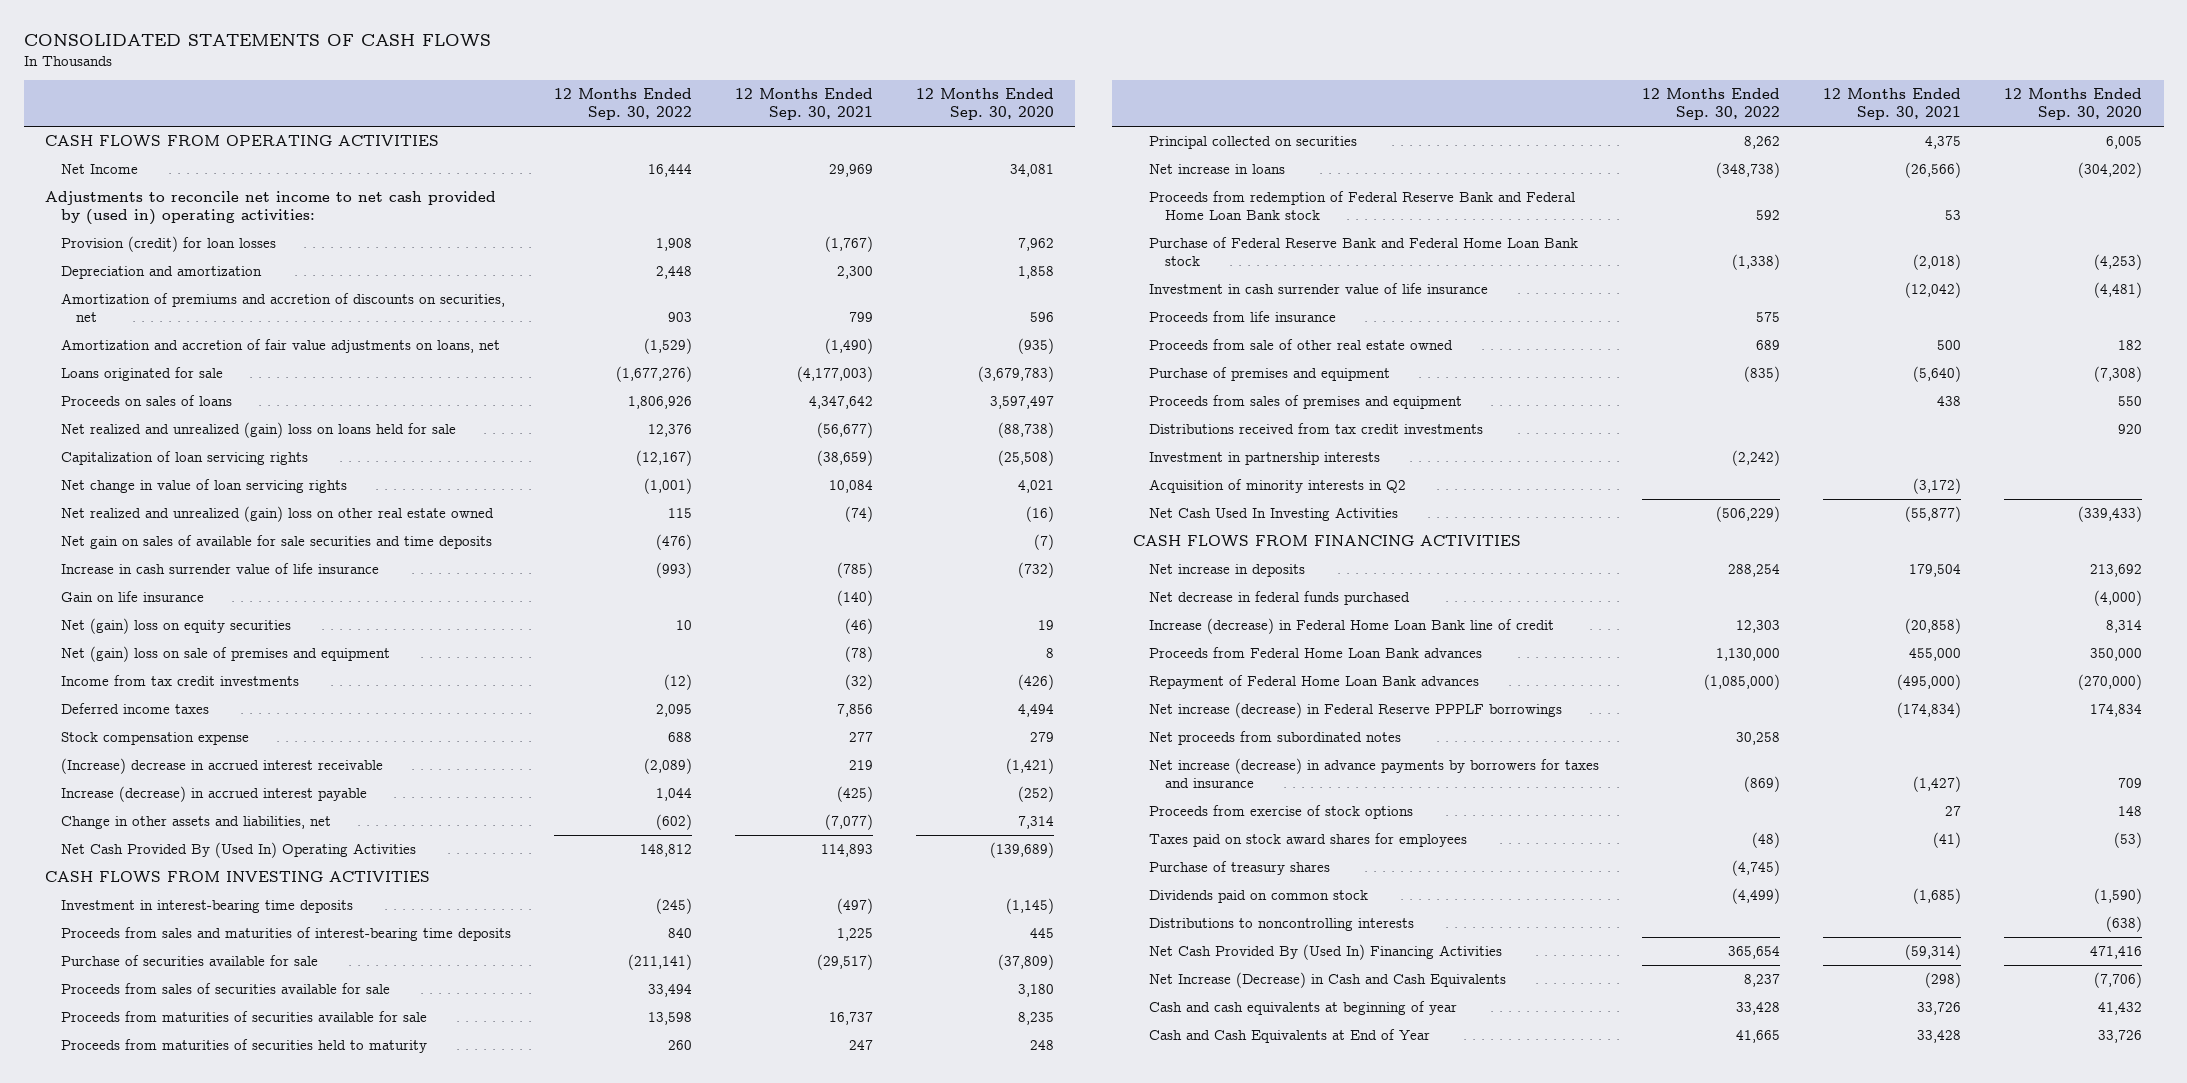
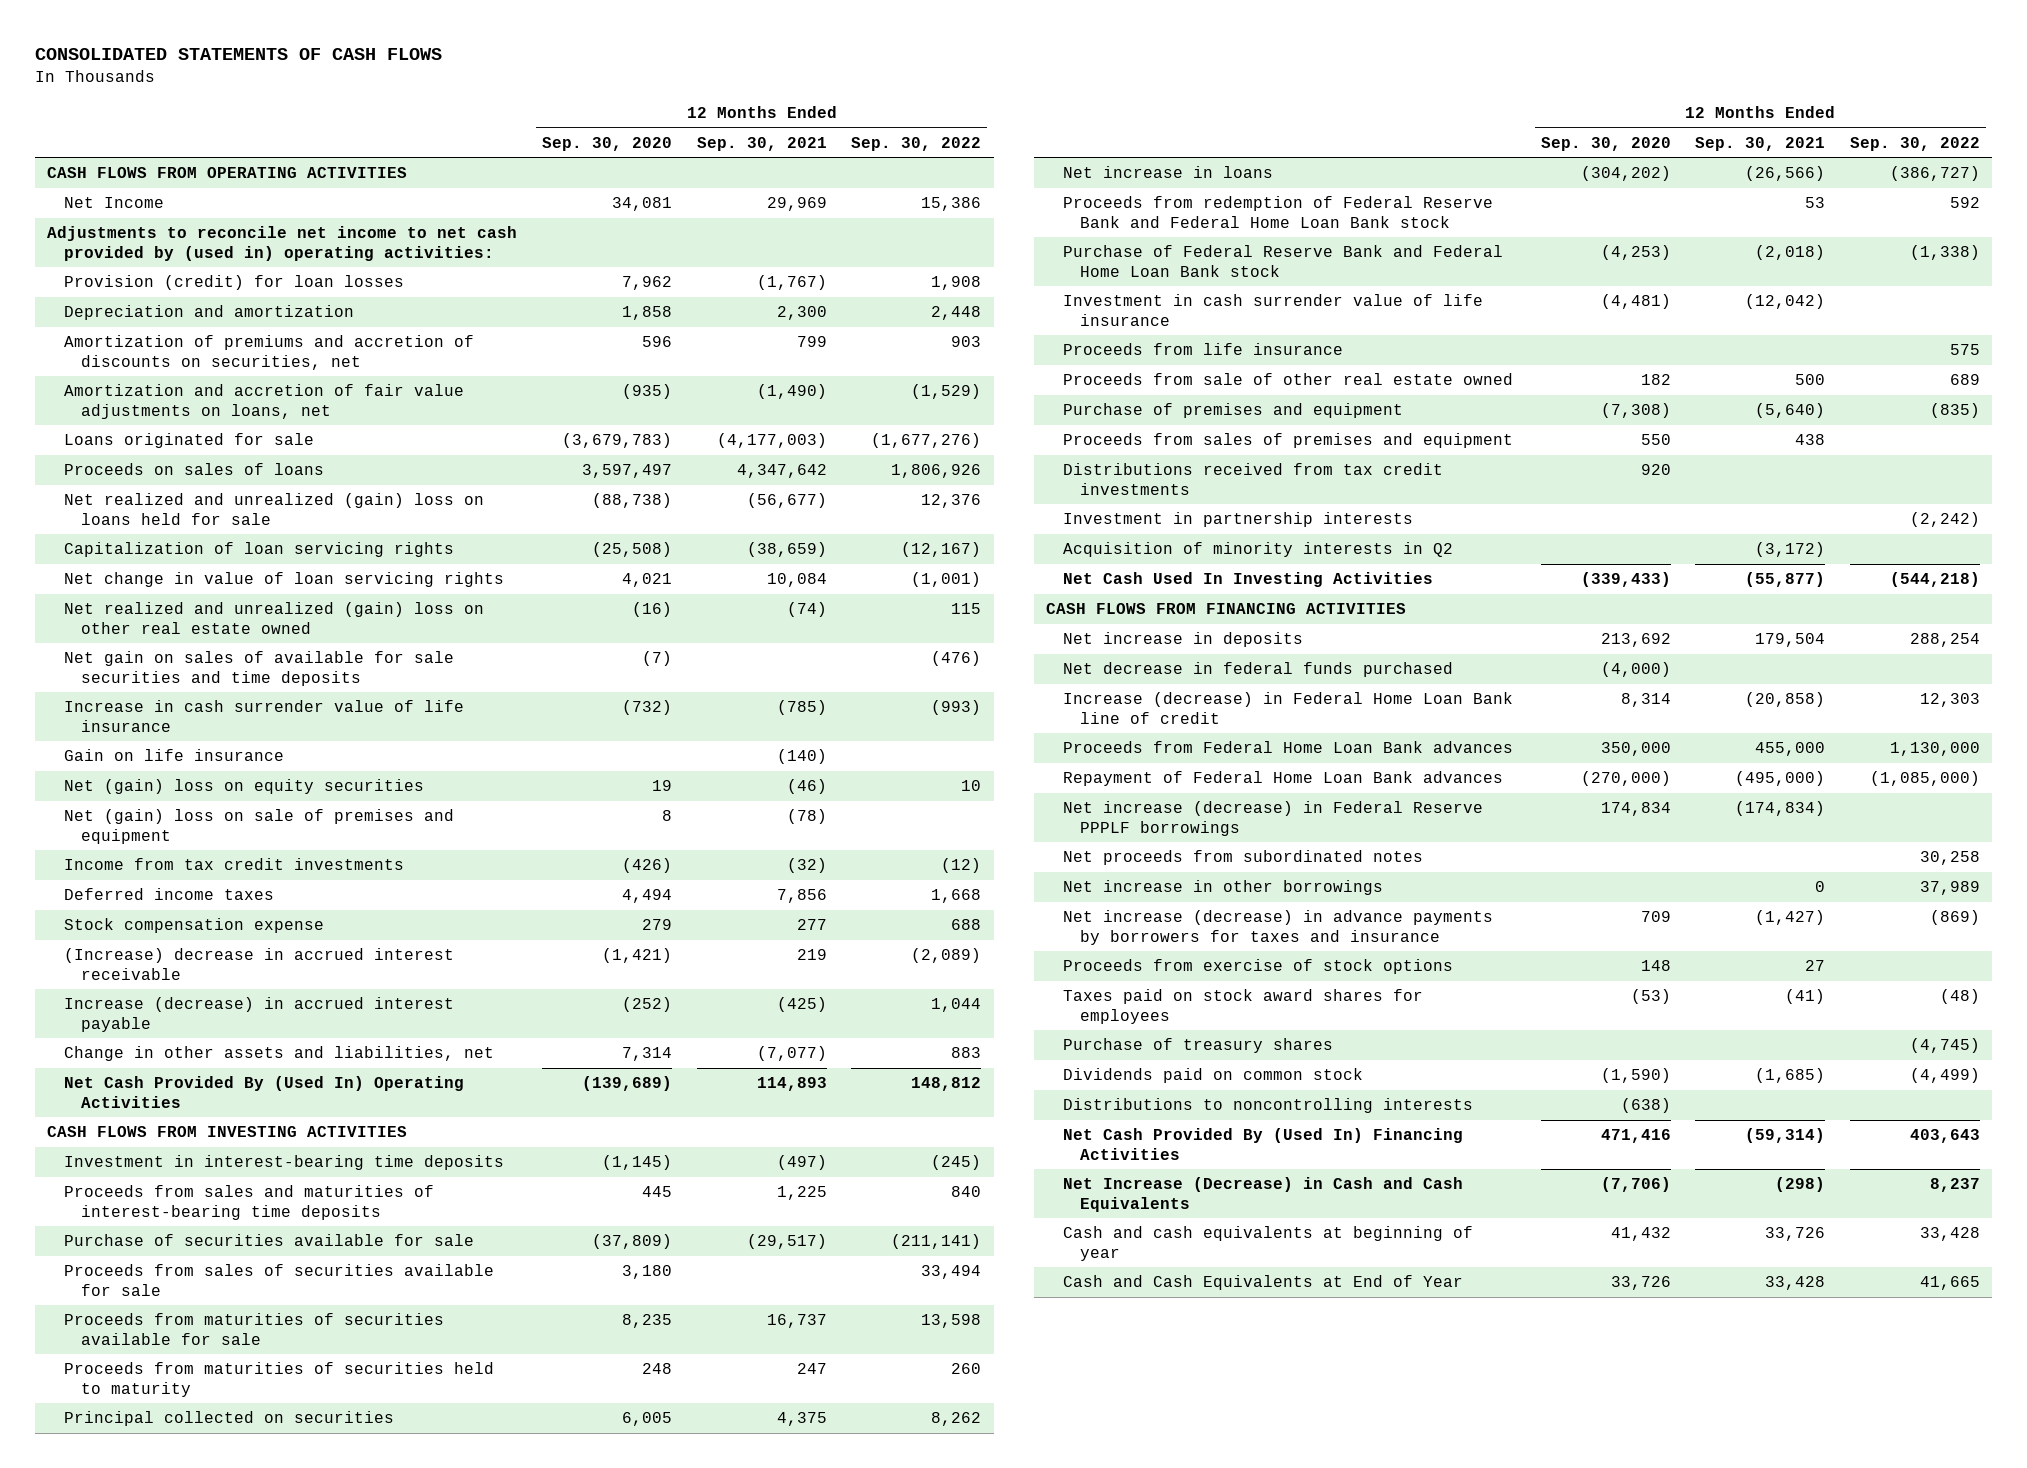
- | 12 Months Ended Sep. 30, 2022 | 12 Months Ended Sep. 30, 2021 | 12 Months Ended Sep. 30, 2020
+ | 12 Months Ended Sep. 30, 2020 | 12 Months Ended Sep. 30, 2021 | 12 Months Ended Sep. 30, 2022
- Net Income | 16,444 | 29,969 | 34,081
+ Net Income | 34,081 | 29,969 | 15,386
- Deferred income taxes | 2,095 | 7,856 | 4,494
+ Deferred income taxes | 4,494 | 7,856 | 1,668
- Change in other assets and liabilities, net | (602) | (7,077) | 7,314
+ Change in other assets and liabilities, net | 7,314 | (7,077) | 883
- Net increase in loans | (348,738) | (26,566) | (304,202)
+ Net increase in loans | (304,202) | (26,566) | (386,727)
- Net Cash Used In Investing Activities | (506,229) | (55,877) | (339,433)
+ Net Cash Used In Investing Activities | (339,433) | (55,877) | (544,218)
+ Net increase in other borrowings | | 0 | 37,989
- Net Cash Provided By (Used In) Financing Activities | 365,654 | (59,314) | 471,416
+ Net Cash Provided By (Used In) Financing Activities | 471,416 | (59,314) | 403,643

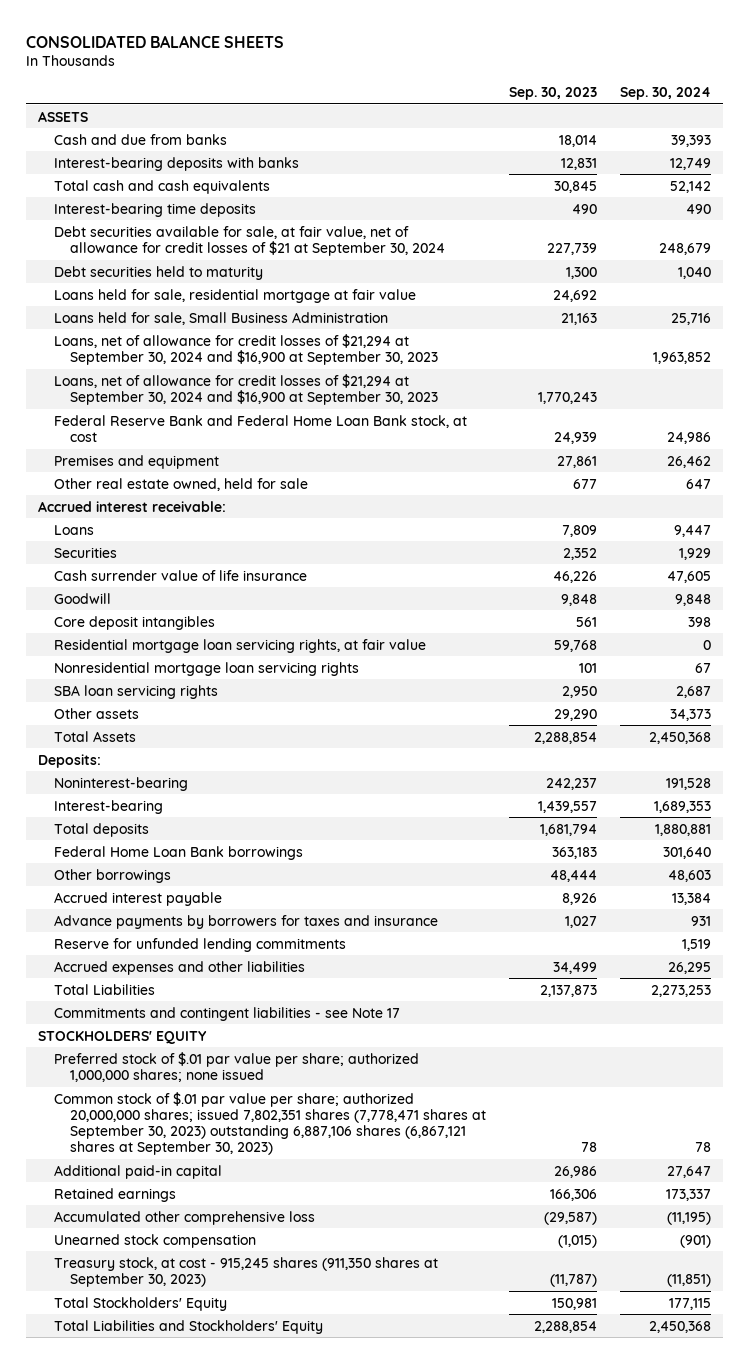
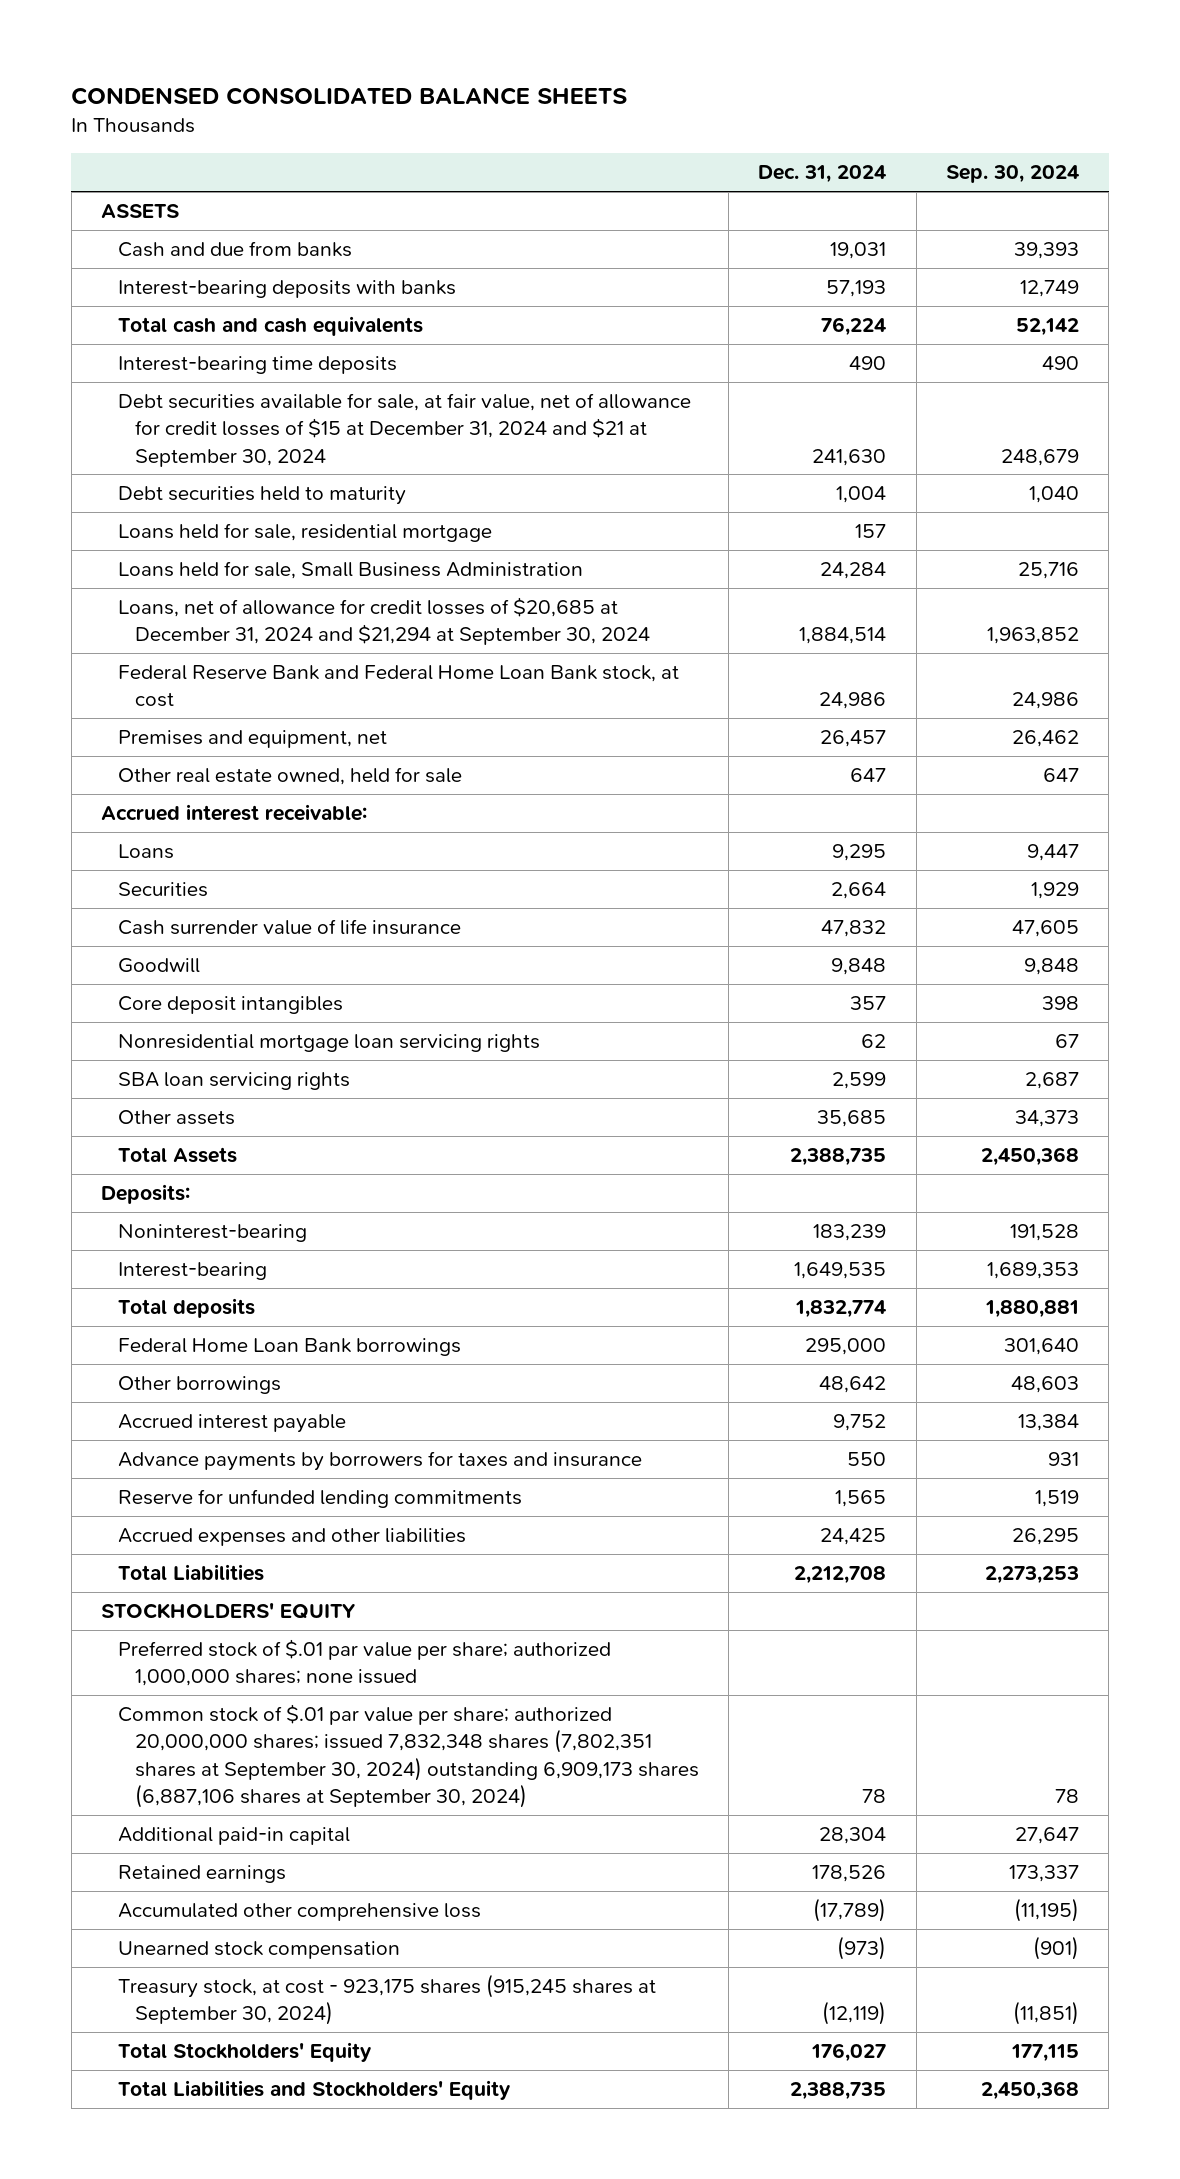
- CONSOLIDATED BALANCE SHEETS
+ CONDENSED CONSOLIDATED BALANCE SHEETS
- | Sep. 30, 2023 | Sep. 30, 2024
+ | Dec. 31, 2024 | Sep. 30, 2024
- Debt securities available for sale, at fair value, net of allowance for credit losses of $21 at September 30, 2024 | 227,739 | 248,679
+ Debt securities available for sale, at fair value, net of allowance for credit losses of $15 at December 31, 2024 and $21 at September 30, 2024 | 241,630 | 248,679
- Loans held for sale, residential mortgage at fair value | 24,692 |
+ Loans held for sale, residential mortgage | 157 |
- Loans, net of allowance for credit losses of $21,294 at September 30, 2024 and $16,900 at September 30, 2023 | | 1,963,852
- Loans, net of allowance for credit losses of $21,294 at September 30, 2024 and $16,900 at September 30, 2023 | 1,770,243 |
+ Loans, net of allowance for credit losses of $20,685 at December 31, 2024 and $21,294 at September 30, 2024 | 1,884,514 | 1,963,852
- Premises and equipment | 27,861 | 26,462
+ Premises and equipment, net | 26,457 | 26,462
- Residential mortgage loan servicing rights, at fair value | 59,768 | 0
- Commitments and contingent liabilities - see Note 17
- Common stock of $.01 par value per share; authorized 20,000,000 shares; issued 7,802,351 shares (7,778,471 shares at September 30, 2023) outstanding 6,887,106 shares (6,867,121 shares at September 30, 2023) | 78 | 78
+ Common stock of $.01 par value per share; authorized 20,000,000 shares; issued 7,832,348 shares (7,802,351 shares at September 30, 2024) outstanding 6,909,173 shares (6,887,106 shares at September 30, 2024) | 78 | 78
- Treasury stock, at cost - 915,245 shares (911,350 shares at September 30, 2023) | (11,787) | (11,851)
+ Treasury stock, at cost - 923,175 shares (915,245 shares at September 30, 2024) | (12,119) | (11,851)

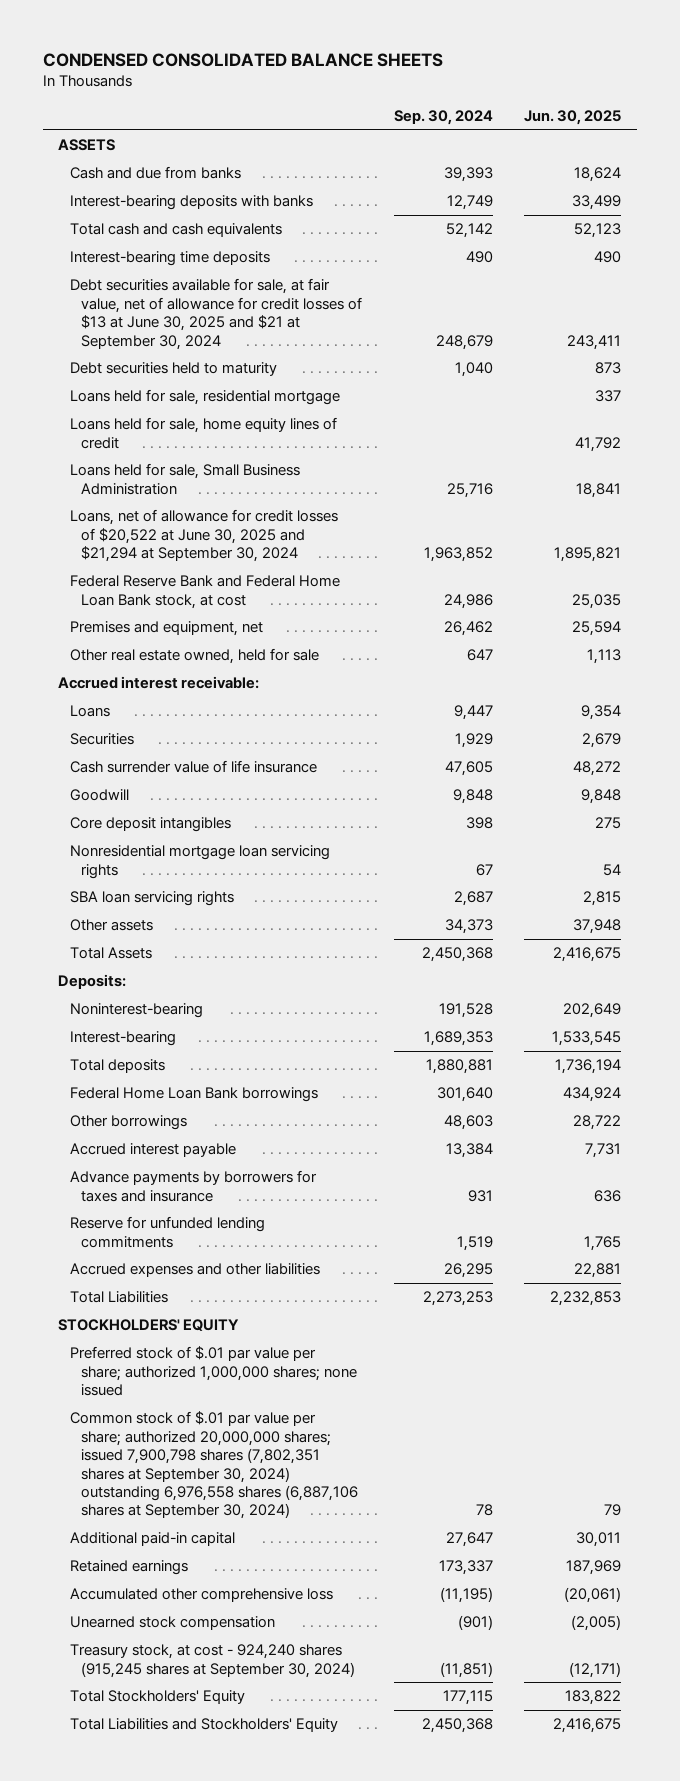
- | Dec. 31, 2024 | Sep. 30, 2024
+ | Sep. 30, 2024 | Jun. 30, 2025
- Debt securities available for sale, at fair value, net of allowance for credit losses of $15 at December 31, 2024 and $21 at September 30, 2024 | 241,630 | 248,679
+ Debt securities available for sale, at fair value, net of allowance for credit losses of $13 at June 30, 2025 and $21 at September 30, 2024 | 248,679 | 243,411
+ Loans held for sale, home equity lines of credit | | 41,792
- Loans, net of allowance for credit losses of $20,685 at December 31, 2024 and $21,294 at September 30, 2024 | 1,884,514 | 1,963,852
+ Loans, net of allowance for credit losses of $20,522 at June 30, 2025 and $21,294 at September 30, 2024 | 1,963,852 | 1,895,821
- Common stock of $.01 par value per share; authorized 20,000,000 shares; issued 7,832,348 shares (7,802,351 shares at September 30, 2024) outstanding 6,909,173 shares (6,887,106 shares at September 30, 2024) | 78 | 78
+ Common stock of $.01 par value per share; authorized 20,000,000 shares; issued 7,900,798 shares (7,802,351 shares at September 30, 2024) outstanding 6,976,558 shares (6,887,106 shares at September 30, 2024) | 78 | 79
- Treasury stock, at cost - 923,175 shares (915,245 shares at September 30, 2024) | (12,119) | (11,851)
+ Treasury stock, at cost - 924,240 shares (915,245 shares at September 30, 2024) | (11,851) | (12,171)

